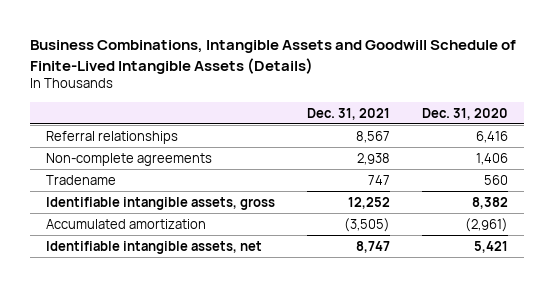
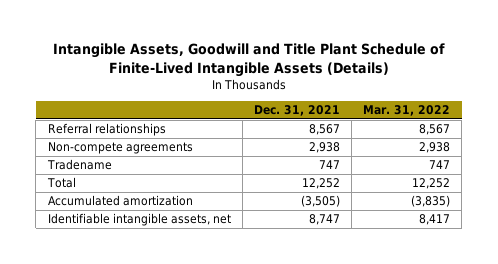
- Business Combinations, Intangible Assets and Goodwill Schedule of Finite-Lived Intangible Assets (Details)
+ Intangible Assets, Goodwill and Title Plant Schedule of Finite-Lived Intangible Assets (Details)
- | Dec. 31, 2021 | Dec. 31, 2020
+ | Dec. 31, 2021 | Mar. 31, 2022
- Non-complete agreements | 2,938 | 1,406
+ Non-compete agreements | 2,938 | 2,938
- Identifiable intangible assets, gross | 12,252 | 8,382
+ Total | 12,252 | 12,252

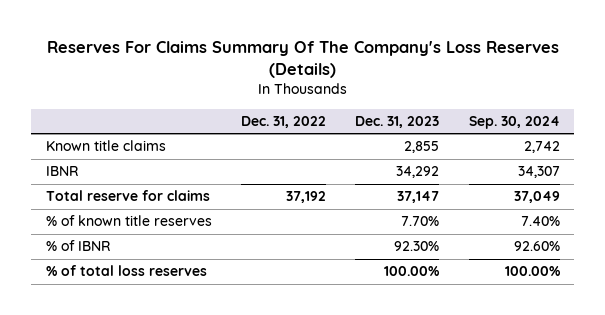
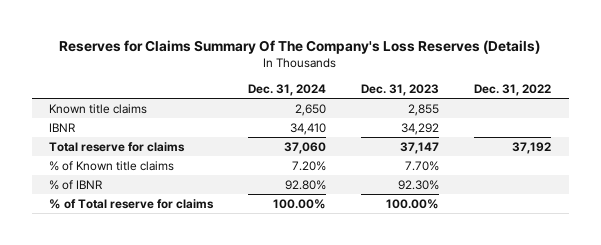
- Reserves For Claims Summary Of The Company's Loss Reserves (Details)
+ Reserves for Claims Summary Of The Company's Loss Reserves (Details)
- | Dec. 31, 2022 | Dec. 31, 2023 | Sep. 30, 2024
+ | Dec. 31, 2024 | Dec. 31, 2023 | Dec. 31, 2022
- % of known title reserves | | 7.70% | 7.40%
+ % of Known title claims | 7.20% | 7.70% |
- % of total loss reserves | | 100.00% | 100.00%
+ % of Total reserve for claims | 100.00% | 100.00% |

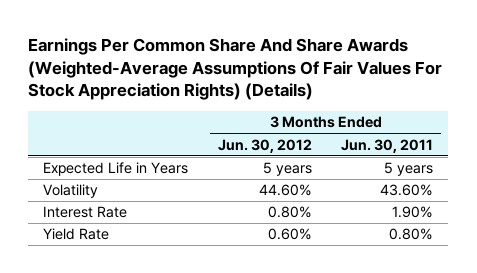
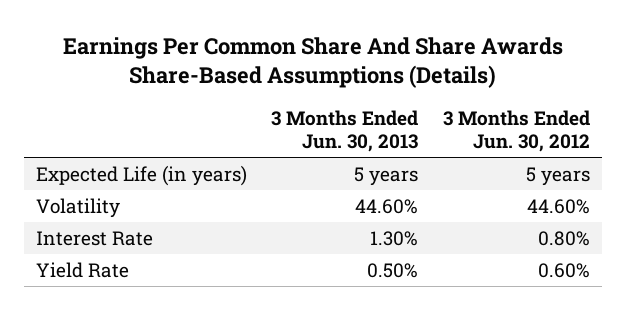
- Earnings Per Common Share And Share Awards (Weighted-Average Assumptions Of Fair Values For Stock Appreciation Rights) (Details)
+ Earnings Per Common Share And Share Awards Share-Based Assumptions (Details)
- | 3 Months Ended Jun. 30, 2012 | 3 Months Ended Jun. 30, 2011
+ | 3 Months Ended Jun. 30, 2013 | 3 Months Ended Jun. 30, 2012
- Expected Life in Years | 5 years | 5 years
+ Expected Life (in years) | 5 years | 5 years

